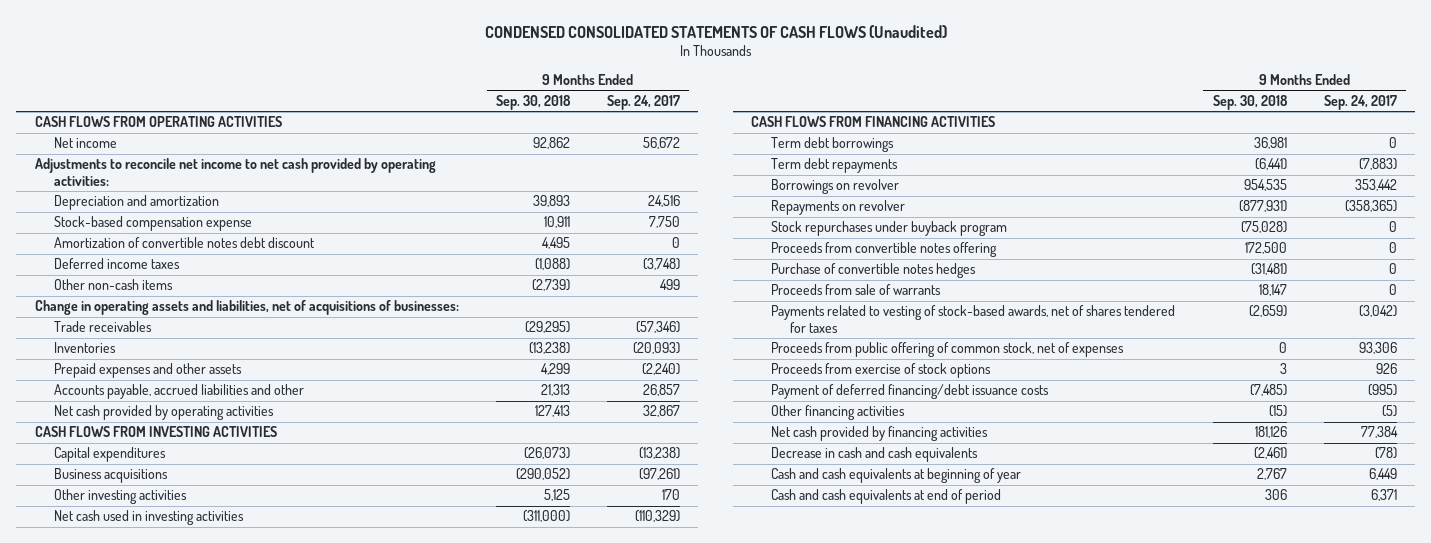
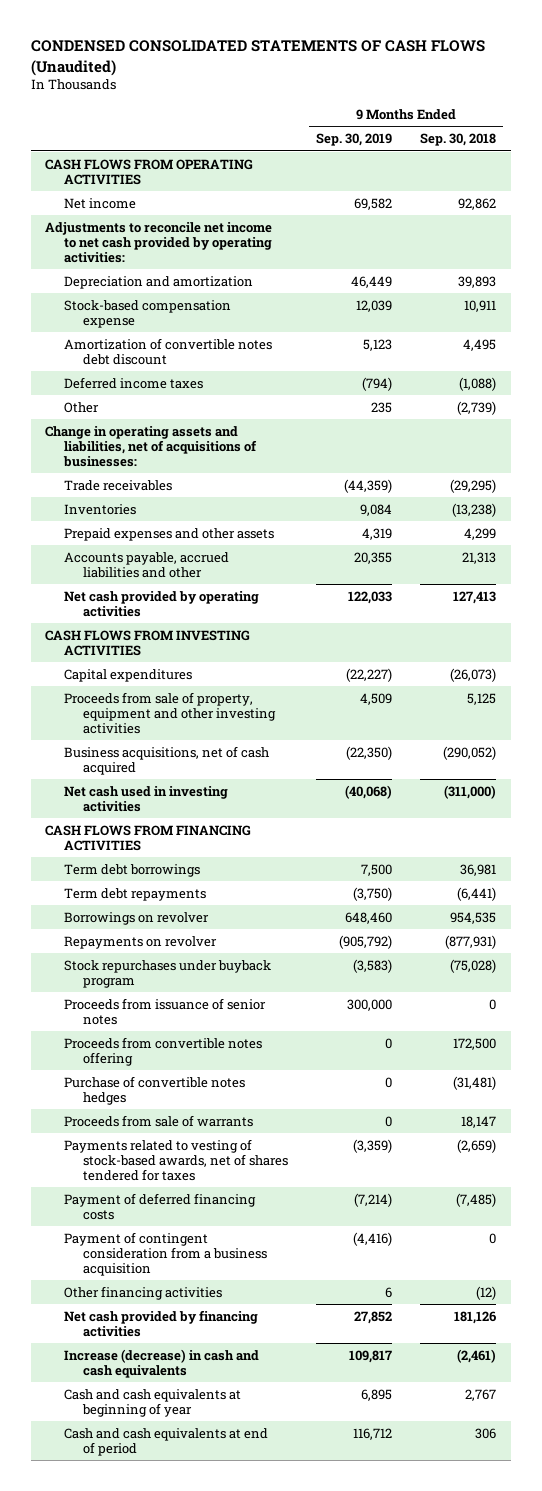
- | 9 Months Ended Sep. 30, 2018 | 9 Months Ended Sep. 24, 2017
+ | 9 Months Ended Sep. 30, 2019 | 9 Months Ended Sep. 30, 2018
- Other non-cash items | (2,739) | 499
+ Other | 235 | (2,739)
- Business acquisitions | (290,052) | (97,261)
- Other investing activities | 5,125 | 170
+ Proceeds from sale of property, equipment and other investing activities | 4,509 | 5,125
+ Business acquisitions, net of cash acquired | (22,350) | (290,052)
+ Proceeds from issuance of senior notes | 300,000 | 0
- Proceeds from public offering of common stock, net of expenses | 0 | 93,306
- Proceeds from exercise of stock options | 3 | 926
- Payment of deferred financing/debt issuance costs | (7,485) | (995)
- Other financing activities | (15) | (5)
+ Payment of deferred financing costs | (7,214) | (7,485)
+ Payment of contingent consideration from a business acquisition | (4,416) | 0
+ Other financing activities | 6 | (12)
- Decrease in cash and cash equivalents | (2,461) | (78)
+ Increase (decrease) in cash and cash equivalents | 109,817 | (2,461)

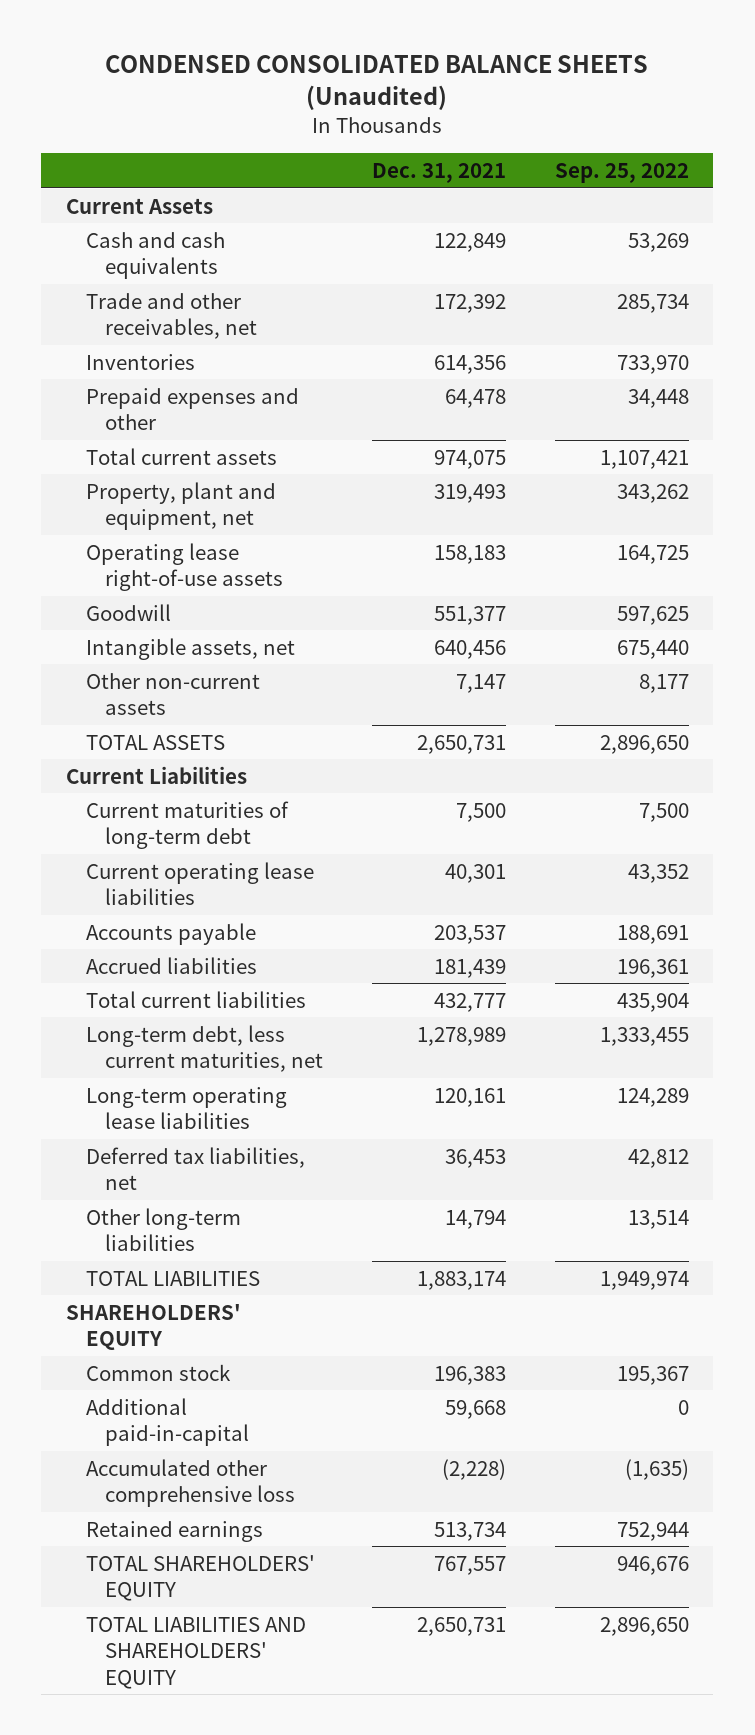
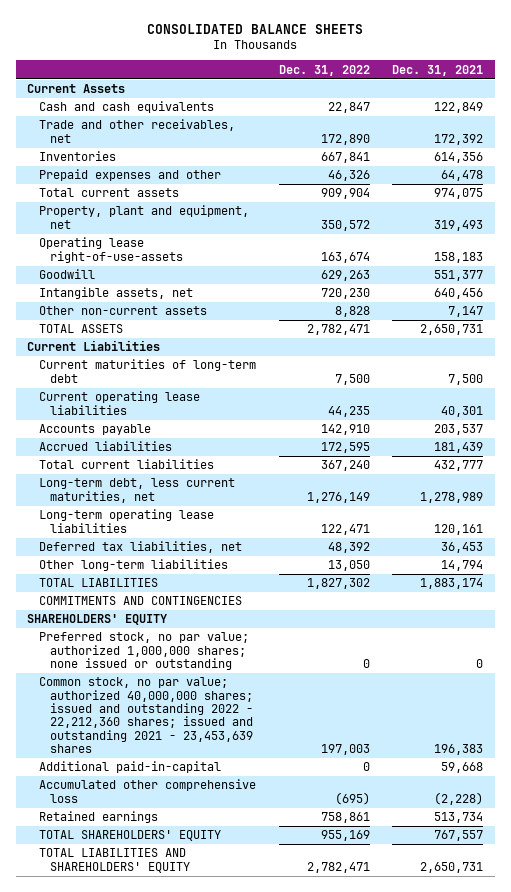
- CONDENSED CONSOLIDATED BALANCE SHEETS (Unaudited)
+ CONSOLIDATED BALANCE SHEETS
- | Dec. 31, 2021 | Sep. 25, 2022
+ | Dec. 31, 2022 | Dec. 31, 2021
- Operating lease right-of-use assets | 158,183 | 164,725
+ Operating lease right-of-use-assets | 163,674 | 158,183
+ COMMITMENTS AND CONTINGENCIES
- Common stock | 196,383 | 195,367
+ Preferred stock, no par value; authorized 1,000,000 shares; none issued or outstanding | 0 | 0
+ Common stock, no par value; authorized 40,000,000 shares; issued and outstanding 2022 - 22,212,360 shares; issued and outstanding 2021 - 23,453,639 shares | 197,003 | 196,383

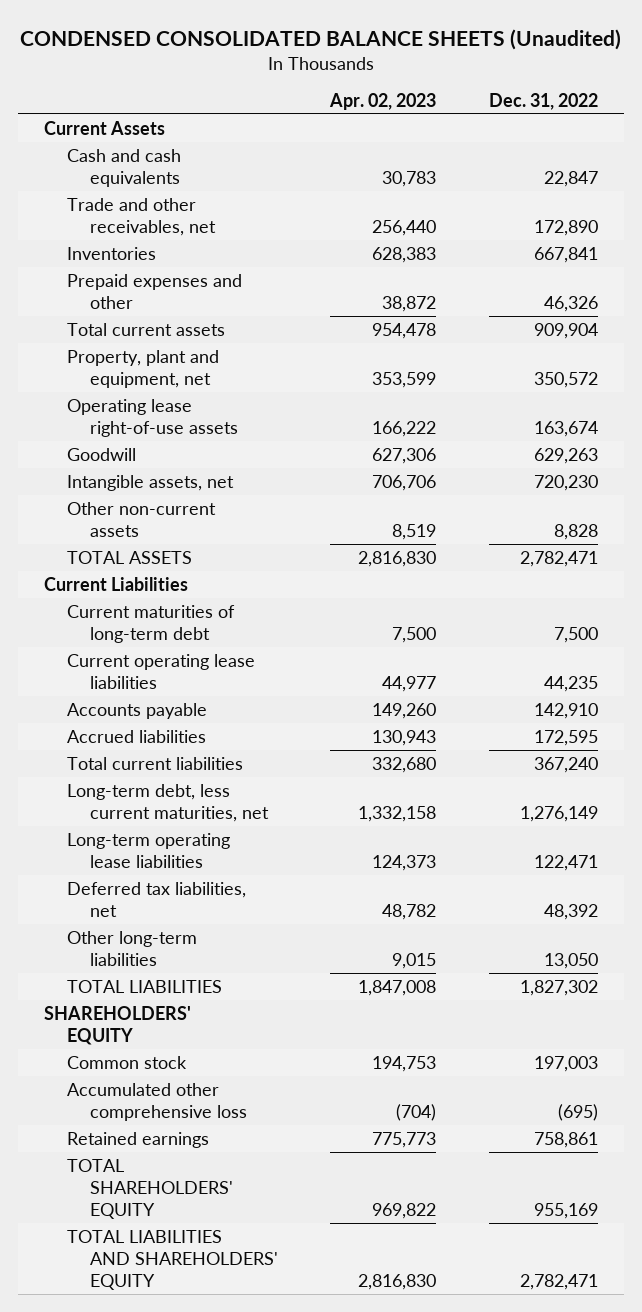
- CONSOLIDATED BALANCE SHEETS
+ CONDENSED CONSOLIDATED BALANCE SHEETS (Unaudited)
- | Dec. 31, 2022 | Dec. 31, 2021
+ | Apr. 02, 2023 | Dec. 31, 2022
- Operating lease right-of-use-assets | 163,674 | 158,183
+ Operating lease right-of-use assets | 166,222 | 163,674
- COMMITMENTS AND CONTINGENCIES
- Preferred stock, no par value; authorized 1,000,000 shares; none issued or outstanding | 0 | 0
- Common stock, no par value; authorized 40,000,000 shares; issued and outstanding 2022 - 22,212,360 shares; issued and outstanding 2021 - 23,453,639 shares | 197,003 | 196,383
- Additional paid-in-capital | 0 | 59,668
+ Common stock | 194,753 | 197,003

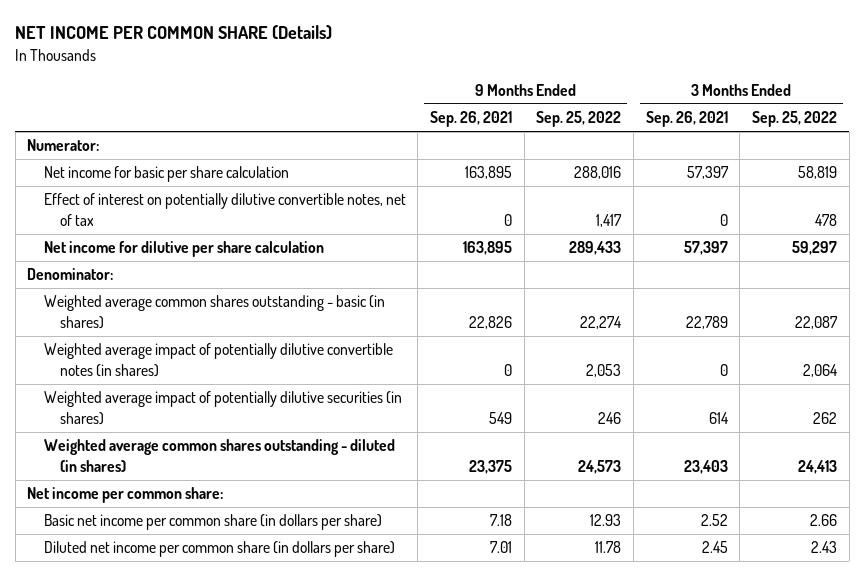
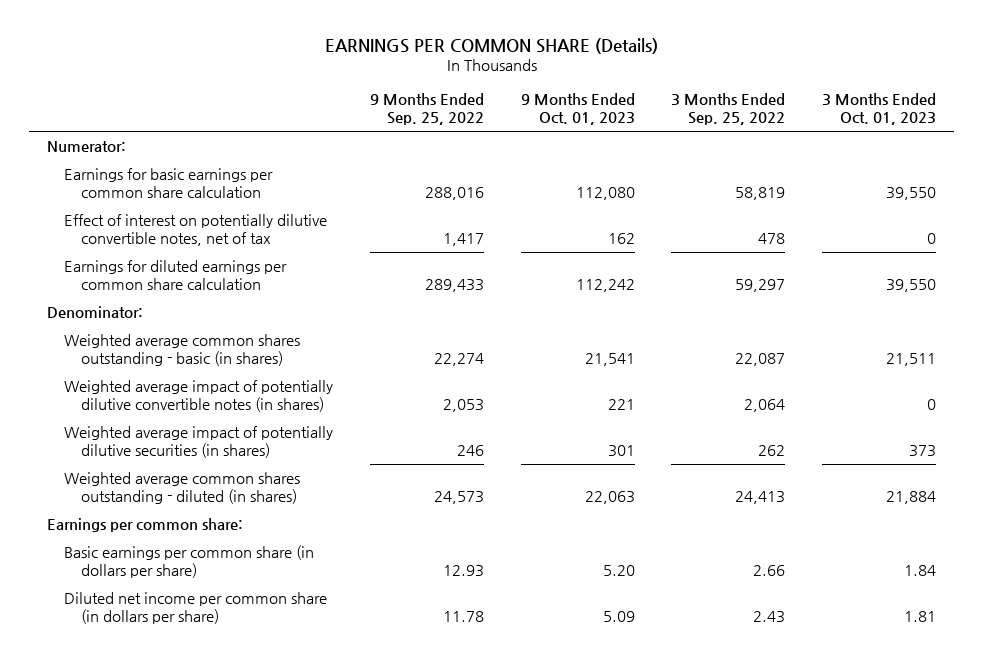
- NET INCOME PER COMMON SHARE (Details)
+ EARNINGS PER COMMON SHARE (Details)
- | 9 Months Ended Sep. 26, 2021 | 9 Months Ended Sep. 25, 2022 | 3 Months Ended Sep. 26, 2021 | 3 Months Ended Sep. 25, 2022
+ | 9 Months Ended Sep. 25, 2022 | 9 Months Ended Oct. 01, 2023 | 3 Months Ended Sep. 25, 2022 | 3 Months Ended Oct. 01, 2023
- Net income for basic per share calculation | 163,895 | 288,016 | 57,397 | 58,819
+ Earnings for basic earnings per common share calculation | 288,016 | 112,080 | 58,819 | 39,550
- Net income for dilutive per share calculation | 163,895 | 289,433 | 57,397 | 59,297
+ Earnings for diluted earnings per common share calculation | 289,433 | 112,242 | 59,297 | 39,550
- Net income per common share:
- Basic net income per common share (in dollars per share) | 7.18 | 12.93 | 2.52 | 2.66
+ Earnings per common share:
+ Basic earnings per common share (in dollars per share) | 12.93 | 5.20 | 2.66 | 1.84

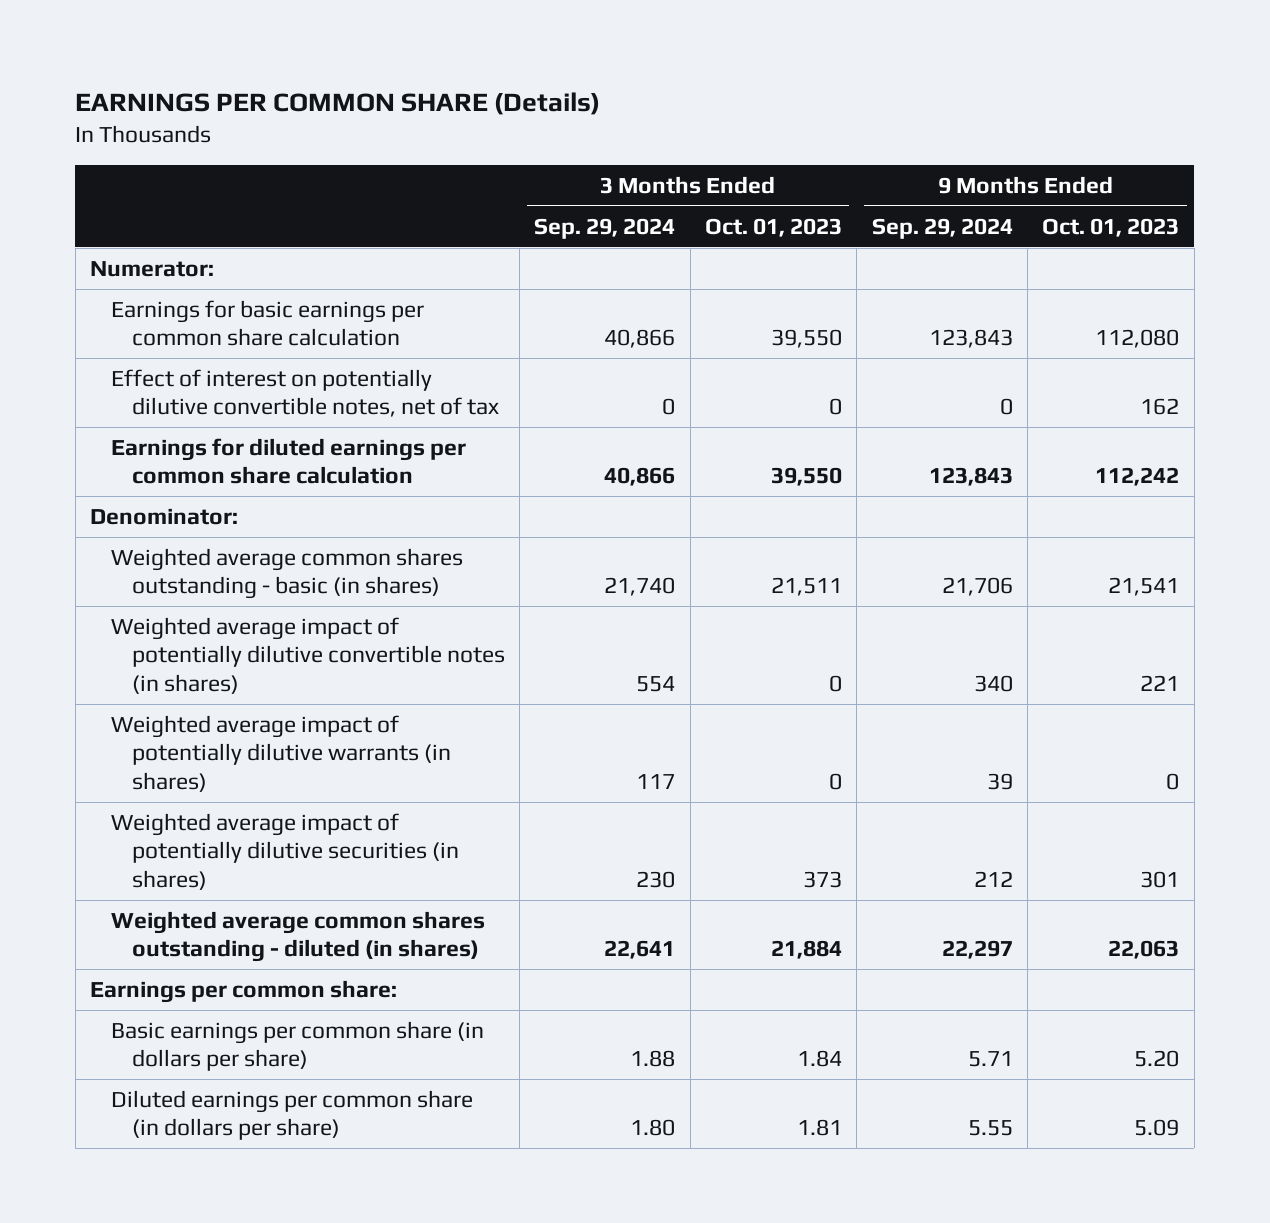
- | 9 Months Ended Sep. 25, 2022 | 9 Months Ended Oct. 01, 2023 | 3 Months Ended Sep. 25, 2022 | 3 Months Ended Oct. 01, 2023
+ | 3 Months Ended Sep. 29, 2024 | 3 Months Ended Oct. 01, 2023 | 9 Months Ended Sep. 29, 2024 | 9 Months Ended Oct. 01, 2023
+ Weighted average impact of potentially dilutive warrants (in shares) | 117 | 0 | 39 | 0
- Diluted net income per common share (in dollars per share) | 11.78 | 5.09 | 2.43 | 1.81
+ Diluted earnings per common share (in dollars per share) | 1.80 | 1.81 | 5.55 | 5.09

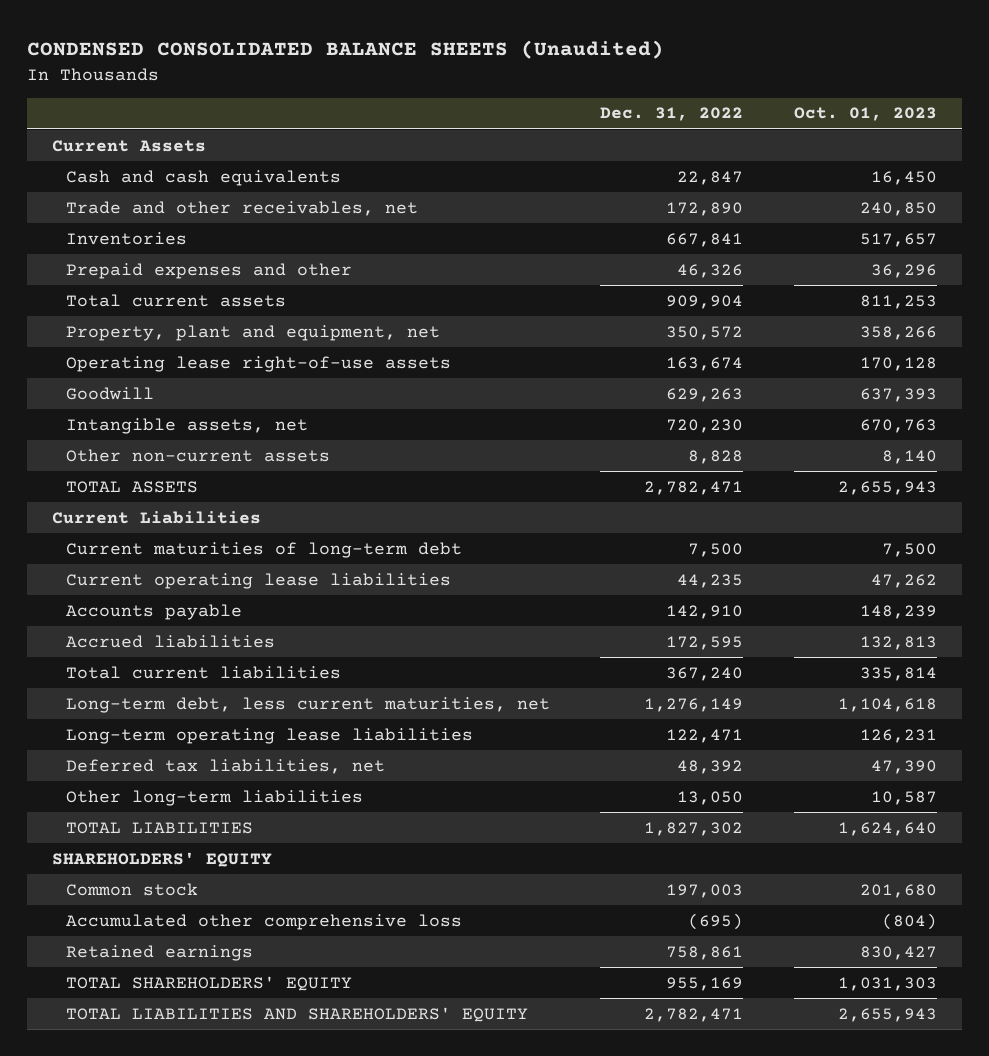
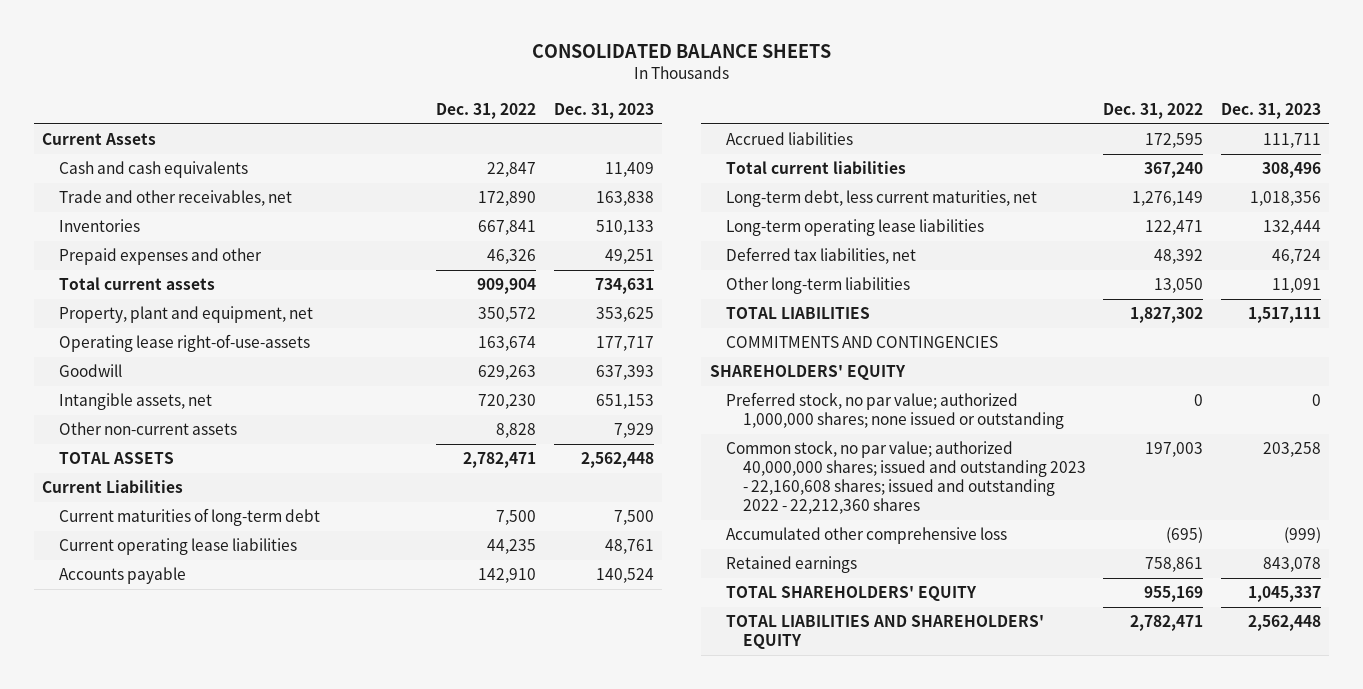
- CONDENSED CONSOLIDATED BALANCE SHEETS (Unaudited)
+ CONSOLIDATED BALANCE SHEETS
- | Dec. 31, 2022 | Oct. 01, 2023
+ | Dec. 31, 2022 | Dec. 31, 2023
- Operating lease right-of-use assets | 163,674 | 170,128
+ Operating lease right-of-use-assets | 163,674 | 177,717
+ COMMITMENTS AND CONTINGENCIES
- Common stock | 197,003 | 201,680
+ Preferred stock, no par value; authorized 1,000,000 shares; none issued or outstanding | 0 | 0
+ Common stock, no par value; authorized 40,000,000 shares; issued and outstanding 2023 - 22,160,608 shares; issued and outstanding 2022 - 22,212,360 shares | 197,003 | 203,258

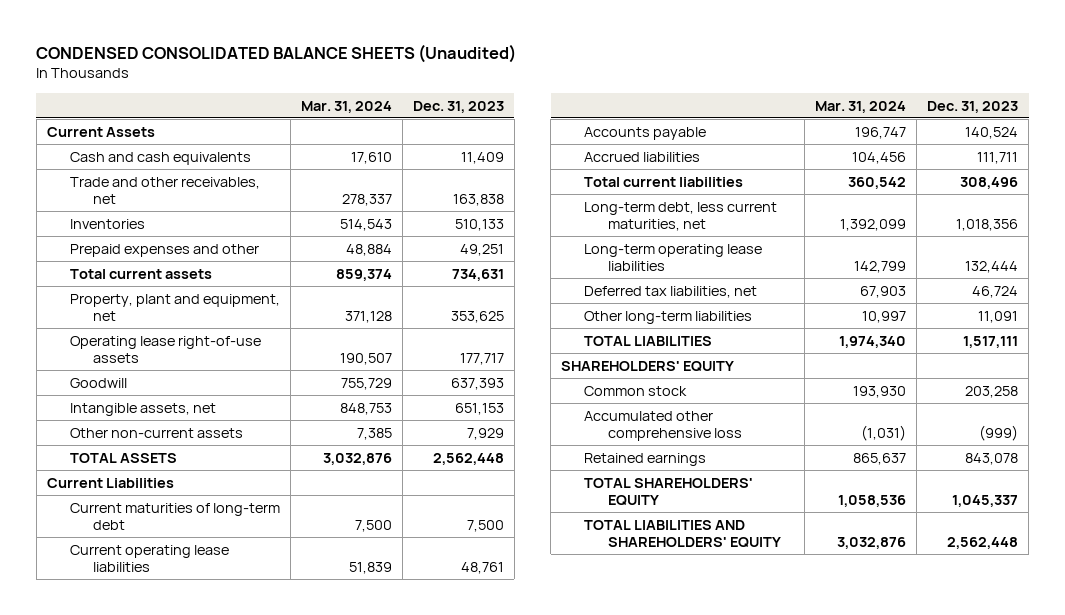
- CONSOLIDATED BALANCE SHEETS
+ CONDENSED CONSOLIDATED BALANCE SHEETS (Unaudited)
- | Dec. 31, 2022 | Dec. 31, 2023
+ | Mar. 31, 2024 | Dec. 31, 2023
- Operating lease right-of-use-assets | 163,674 | 177,717
+ Operating lease right-of-use assets | 190,507 | 177,717
- COMMITMENTS AND CONTINGENCIES
- Preferred stock, no par value; authorized 1,000,000 shares; none issued or outstanding | 0 | 0
- Common stock, no par value; authorized 40,000,000 shares; issued and outstanding 2023 - 22,160,608 shares; issued and outstanding 2022 - 22,212,360 shares | 197,003 | 203,258
+ Common stock | 193,930 | 203,258

